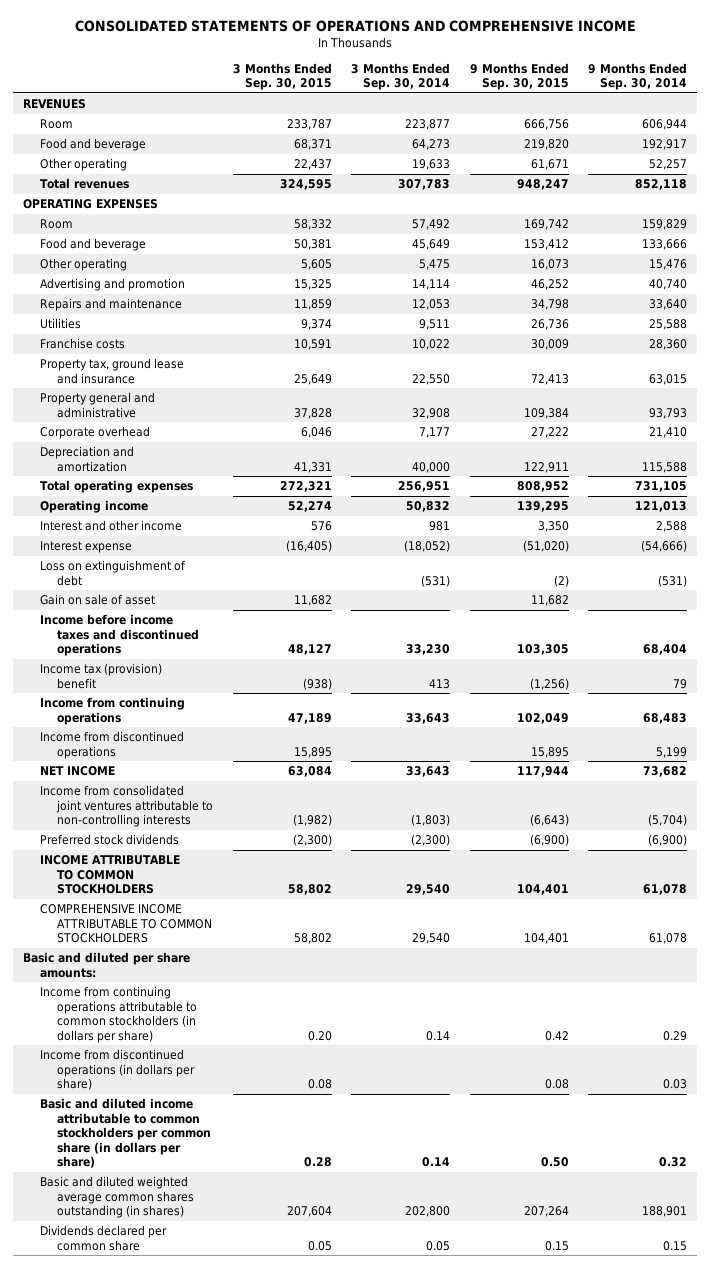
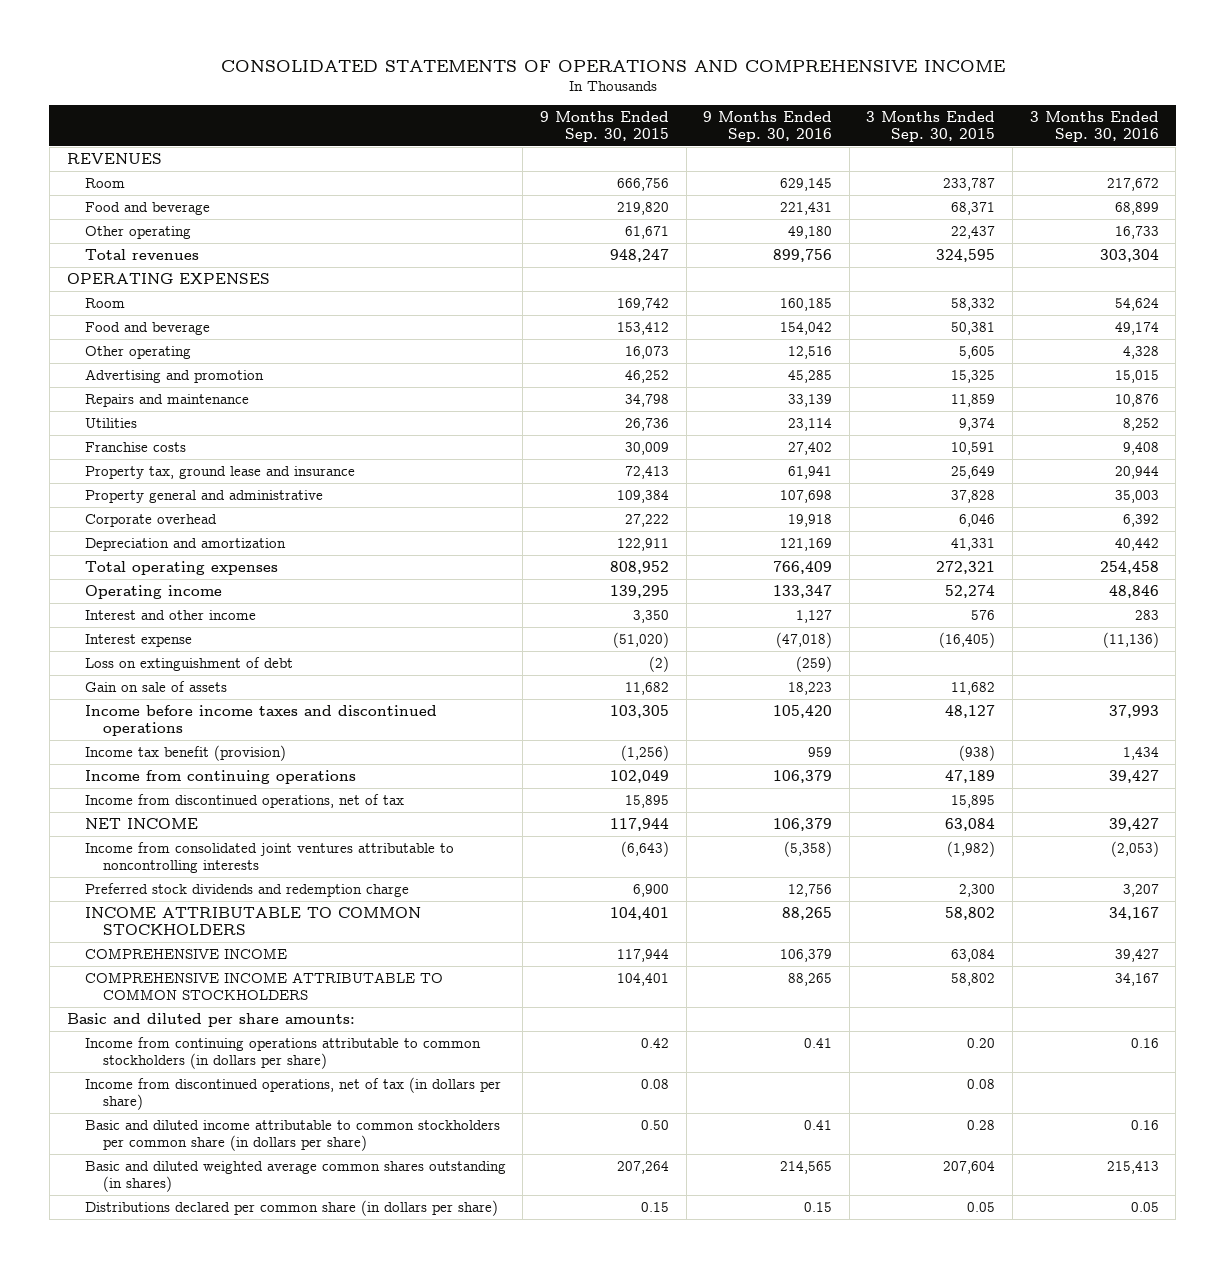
- | 3 Months Ended Sep. 30, 2015 | 3 Months Ended Sep. 30, 2014 | 9 Months Ended Sep. 30, 2015 | 9 Months Ended Sep. 30, 2014
+ | 9 Months Ended Sep. 30, 2015 | 9 Months Ended Sep. 30, 2016 | 3 Months Ended Sep. 30, 2015 | 3 Months Ended Sep. 30, 2016
- Gain on sale of asset | 11,682 | | 11,682 |
+ Gain on sale of assets | 11,682 | 18,223 | 11,682 |
- Income tax (provision) benefit | (938) | 413 | (1,256) | 79
+ Income tax benefit (provision) | (1,256) | 959 | (938) | 1,434
- Income from discontinued operations | 15,895 | | 15,895 | 5,199
+ Income from discontinued operations, net of tax | 15,895 | | 15,895 |
- Income from consolidated joint ventures attributable to non-controlling interests | (1,982) | (1,803) | (6,643) | (5,704)
- Preferred stock dividends | (2,300) | (2,300) | (6,900) | (6,900)
+ Income from consolidated joint ventures attributable to noncontrolling interests | (6,643) | (5,358) | (1,982) | (2,053)
+ Preferred stock dividends and redemption charge | 6,900 | 12,756 | 2,300 | 3,207
+ COMPREHENSIVE INCOME | 117,944 | 106,379 | 63,084 | 39,427
- Income from discontinued operations (in dollars per share) | 0.08 | | 0.08 | 0.03
+ Income from discontinued operations, net of tax (in dollars per share) | 0.08 | | 0.08 |
- Dividends declared per common share | 0.05 | 0.05 | 0.15 | 0.15
+ Distributions declared per common share (in dollars per share) | 0.15 | 0.15 | 0.05 | 0.05

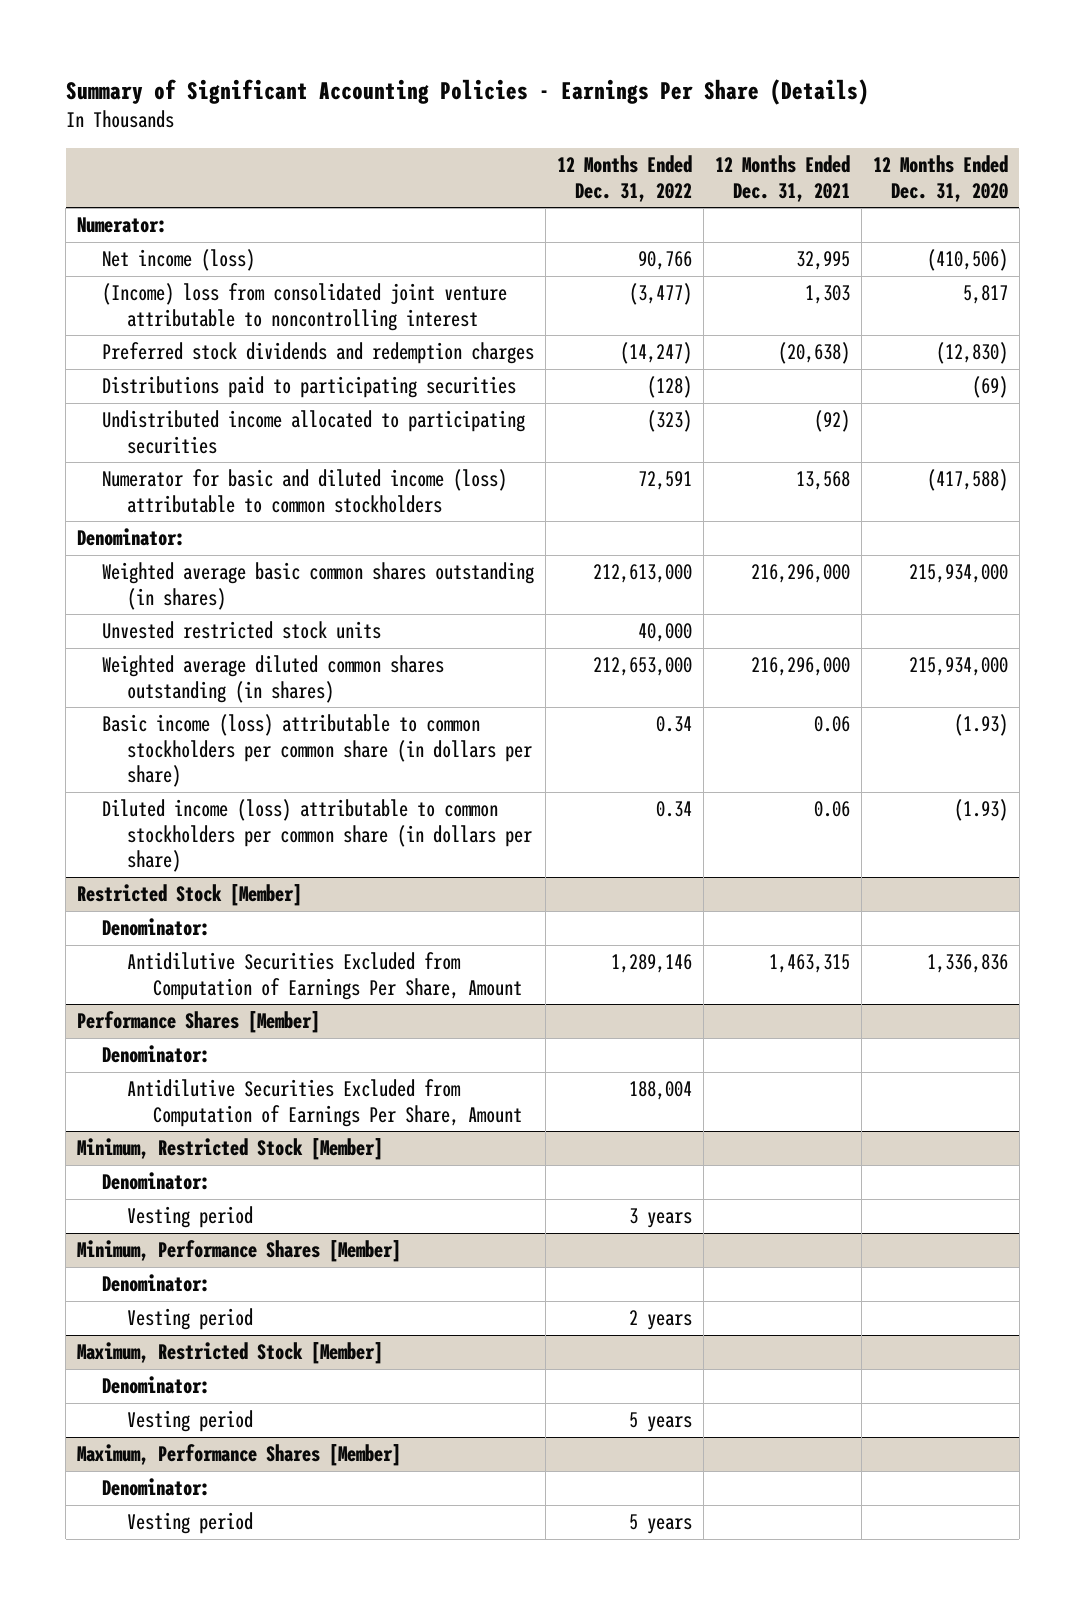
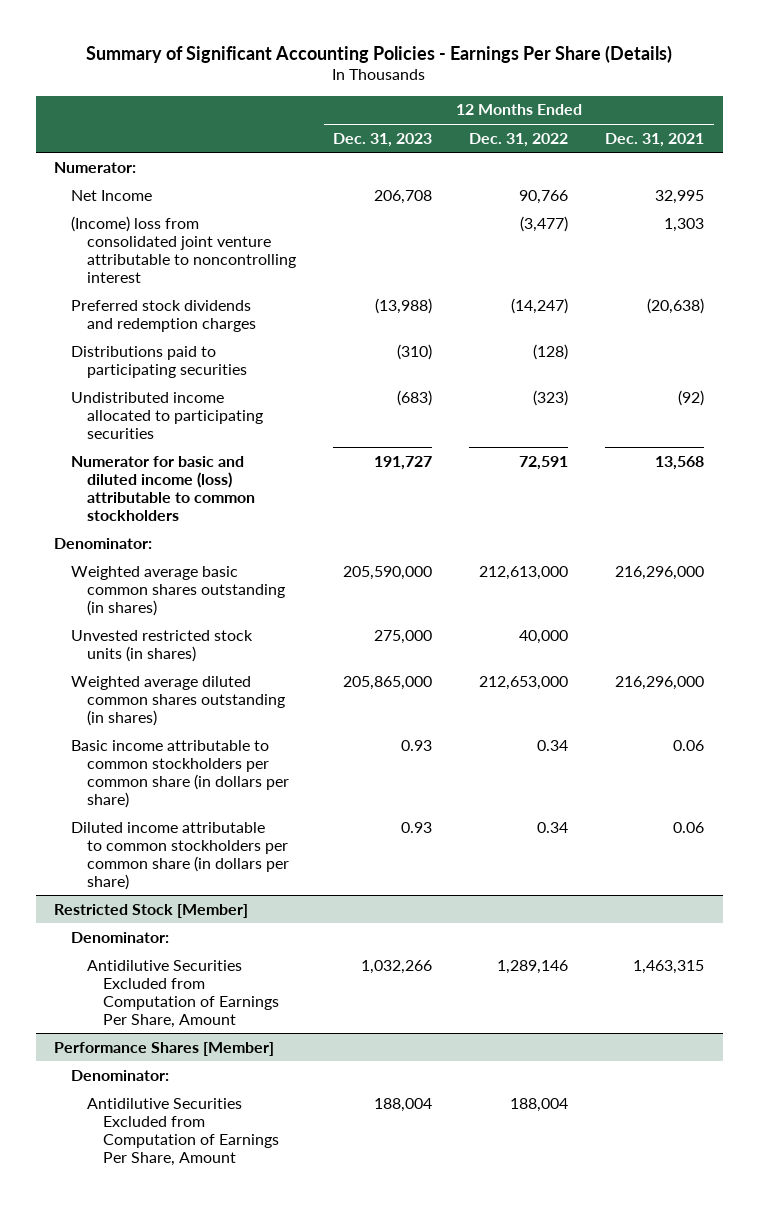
- | 12 Months Ended Dec. 31, 2022 | 12 Months Ended Dec. 31, 2021 | 12 Months Ended Dec. 31, 2020
+ | 12 Months Ended Dec. 31, 2023 | 12 Months Ended Dec. 31, 2022 | 12 Months Ended Dec. 31, 2021
- Net income (loss) | 90,766 | 32,995 | (410,506)
+ Net Income | 206,708 | 90,766 | 32,995
- Unvested restricted stock units | 40,000 | |
+ Unvested restricted stock units (in shares) | 275,000 | 40,000 |
- Basic income (loss) attributable to common stockholders per common share (in dollars per share) | 0.34 | 0.06 | (1.93)
- Diluted income (loss) attributable to common stockholders per common share (in dollars per share) | 0.34 | 0.06 | (1.93)
+ Basic income attributable to common stockholders per common share (in dollars per share) | 0.93 | 0.34 | 0.06
+ Diluted income attributable to common stockholders per common share (in dollars per share) | 0.93 | 0.34 | 0.06
- Minimum, Restricted Stock [Member]
- Denominator:
- Vesting period | 3 years | |
- Minimum, Performance Shares [Member]
- Denominator:
- Vesting period | 2 years | |
- Maximum, Restricted Stock [Member]
- Denominator:
- Vesting period | 5 years | |
- Maximum, Performance Shares [Member]
- Denominator:
- Vesting period | 5 years | |

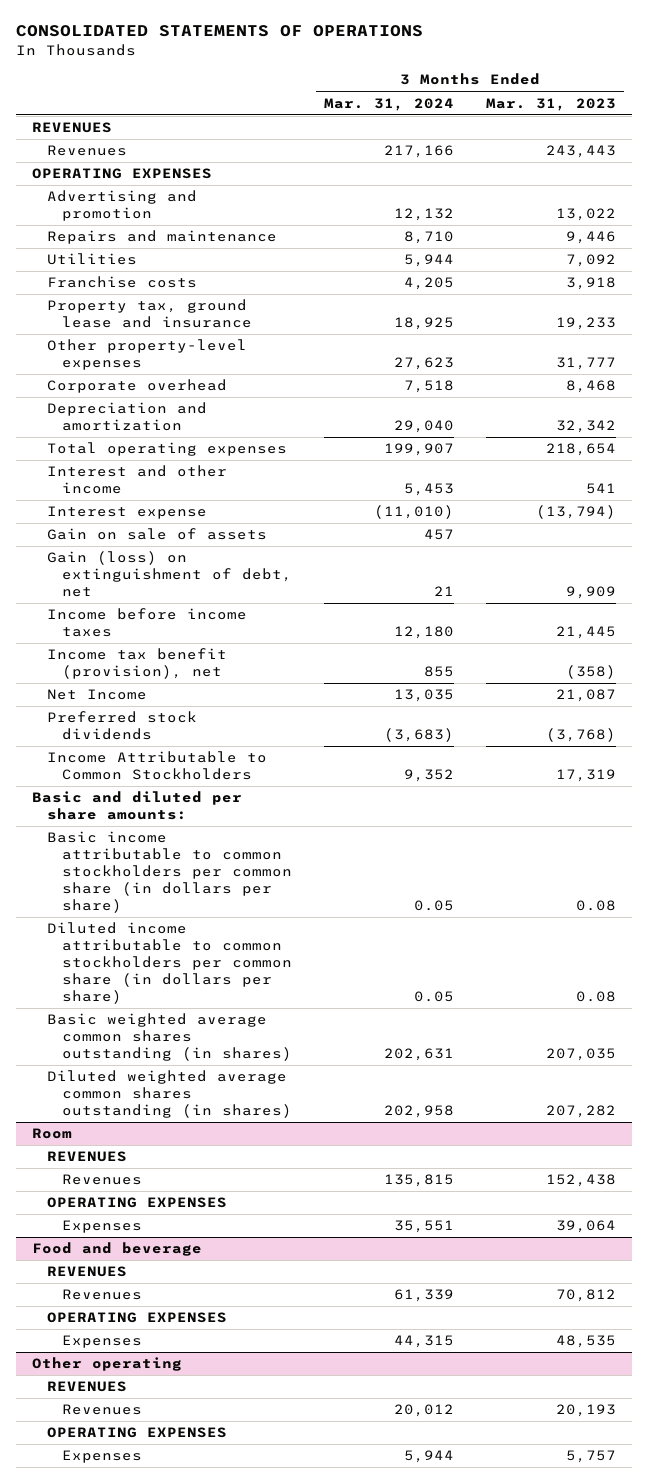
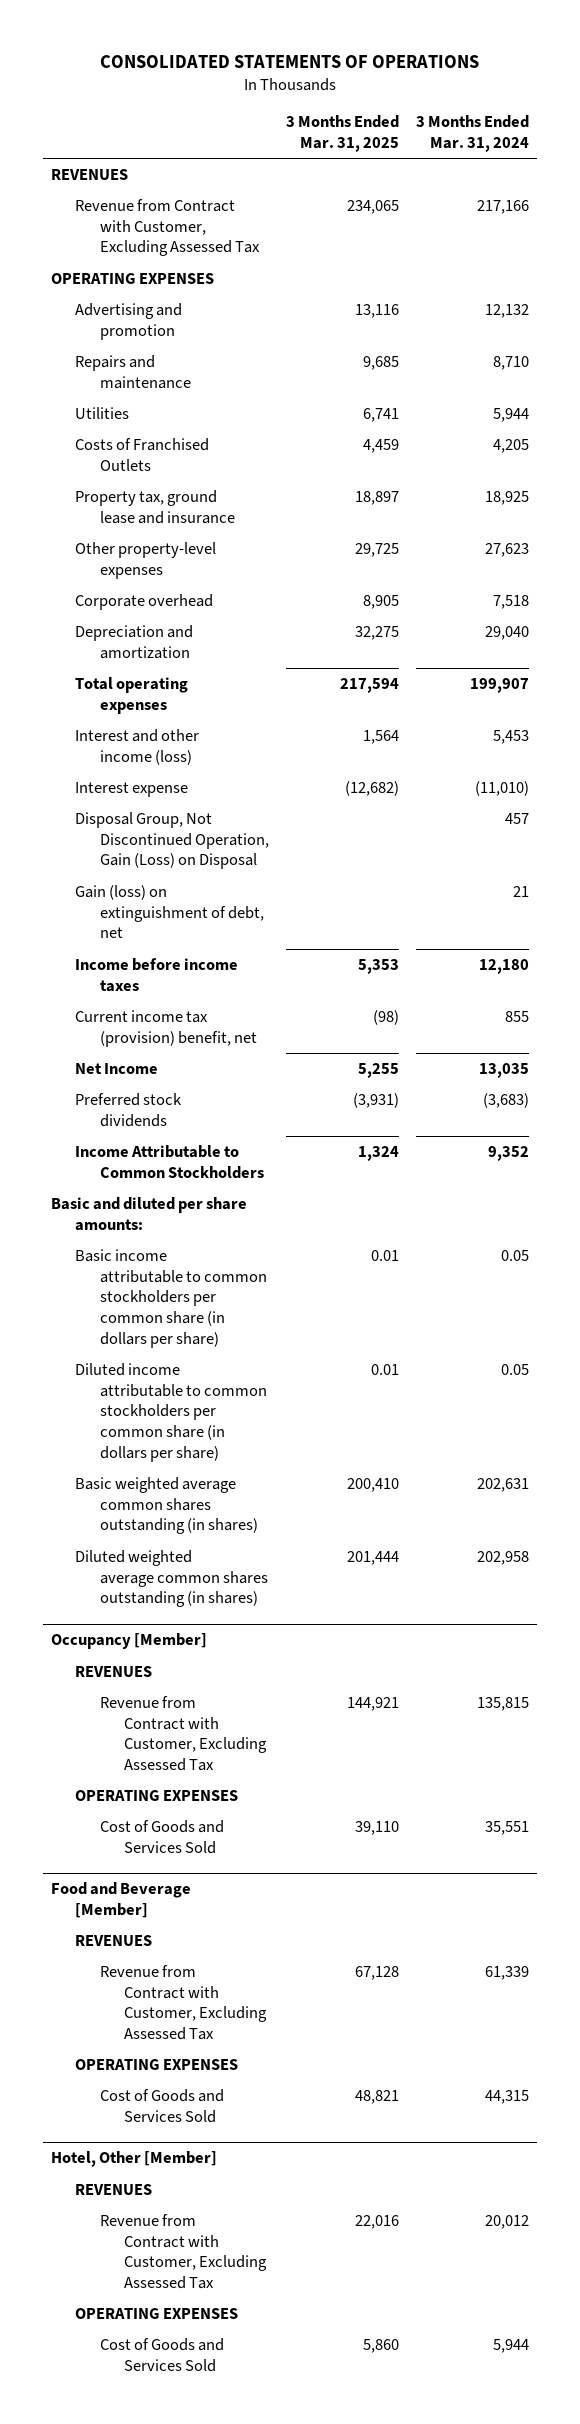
- | 3 Months Ended Mar. 31, 2024 | 3 Months Ended Mar. 31, 2023
+ | 3 Months Ended Mar. 31, 2025 | 3 Months Ended Mar. 31, 2024
- Revenues | 217,166 | 243,443
+ Revenue from Contract with Customer, Excluding Assessed Tax | 234,065 | 217,166
- Franchise costs | 4,205 | 3,918
+ Costs of Franchised Outlets | 4,459 | 4,205
- Interest and other income | 5,453 | 541
+ Interest and other income (loss) | 1,564 | 5,453
- Gain on sale of assets | 457 |
+ Disposal Group, Not Discontinued Operation, Gain (Loss) on Disposal | | 457
- Income tax benefit (provision), net | 855 | (358)
+ Current income tax (provision) benefit, net | (98) | 855
- Room
+ Occupancy [Member]
- Revenues | 135,815 | 152,438
+ Revenue from Contract with Customer, Excluding Assessed Tax | 144,921 | 135,815
- Expenses | 35,551 | 39,064
- Food and beverage
+ Cost of Goods and Services Sold | 39,110 | 35,551
+ Food and Beverage [Member]
- Revenues | 61,339 | 70,812
+ Revenue from Contract with Customer, Excluding Assessed Tax | 67,128 | 61,339
- Expenses | 44,315 | 48,535
- Other operating
+ Cost of Goods and Services Sold | 48,821 | 44,315
+ Hotel, Other [Member]
- Revenues | 20,012 | 20,193
+ Revenue from Contract with Customer, Excluding Assessed Tax | 22,016 | 20,012
- Expenses | 5,944 | 5,757
+ Cost of Goods and Services Sold | 5,860 | 5,944

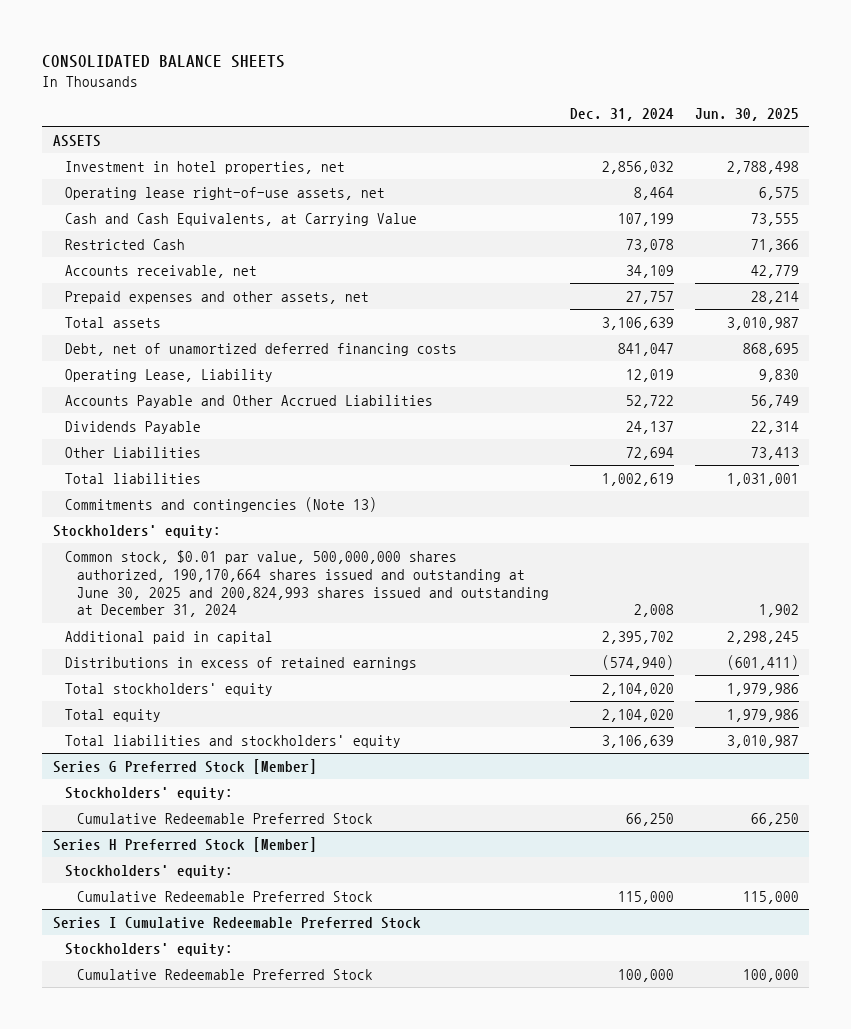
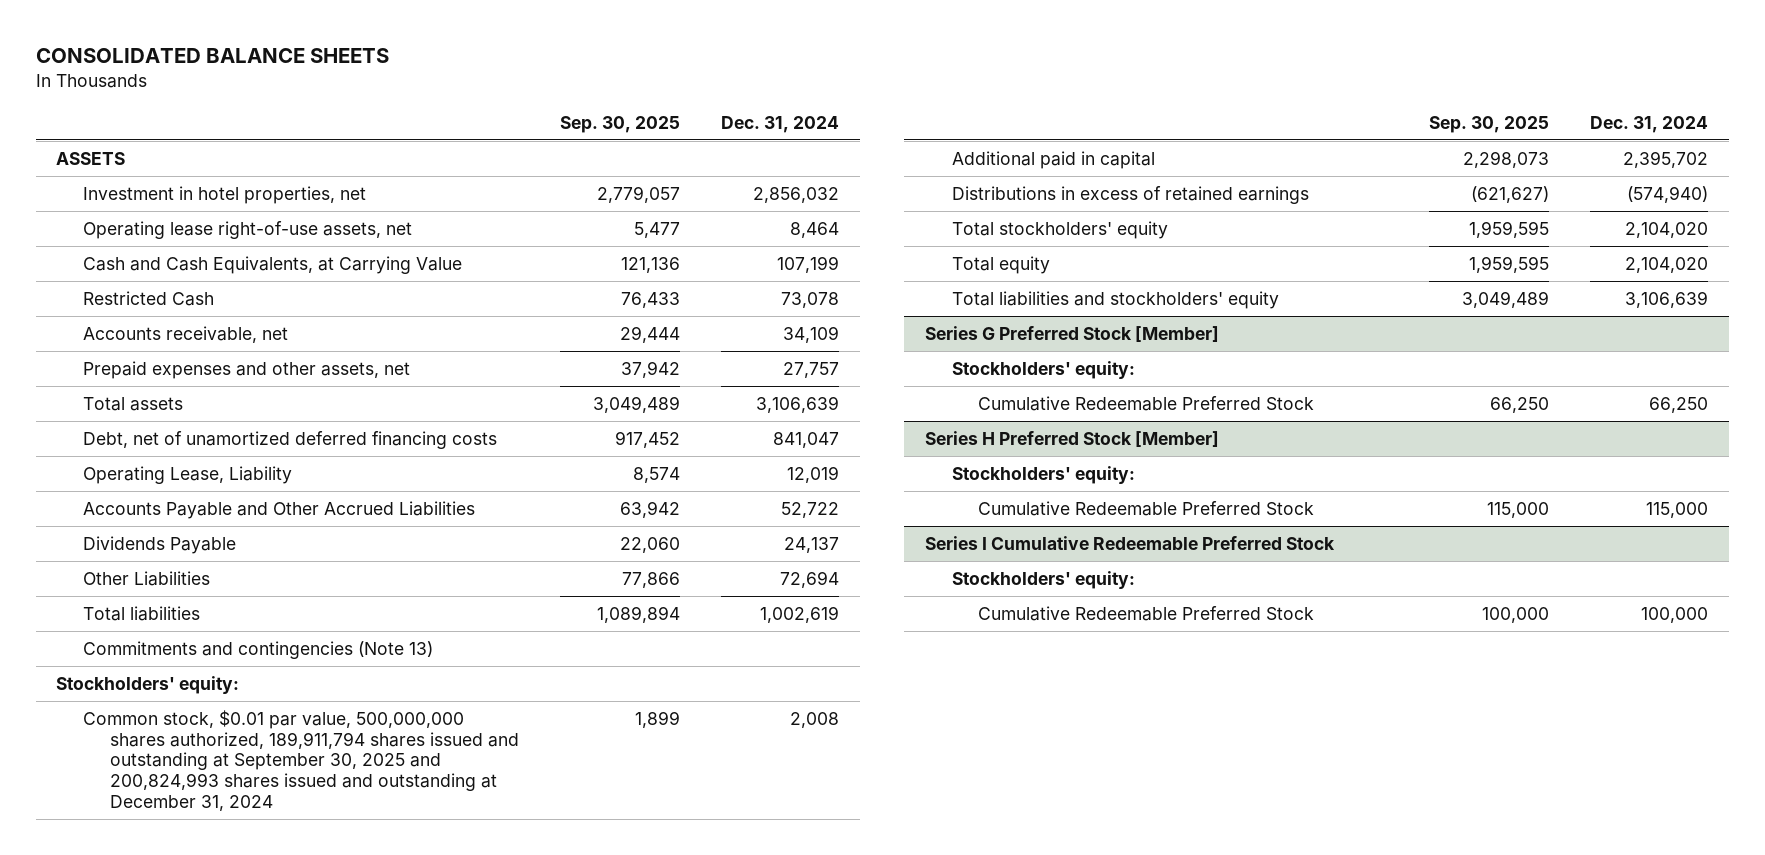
- | Dec. 31, 2024 | Jun. 30, 2025
+ | Sep. 30, 2025 | Dec. 31, 2024
- Common stock, $0.01 par value, 500,000,000 shares authorized, 190,170,664 shares issued and outstanding at June 30, 2025 and 200,824,993 shares issued and outstanding at December 31, 2024 | 2,008 | 1,902
+ Common stock, $0.01 par value, 500,000,000 shares authorized, 189,911,794 shares issued and outstanding at September 30, 2025 and 200,824,993 shares issued and outstanding at December 31, 2024 | 1,899 | 2,008

